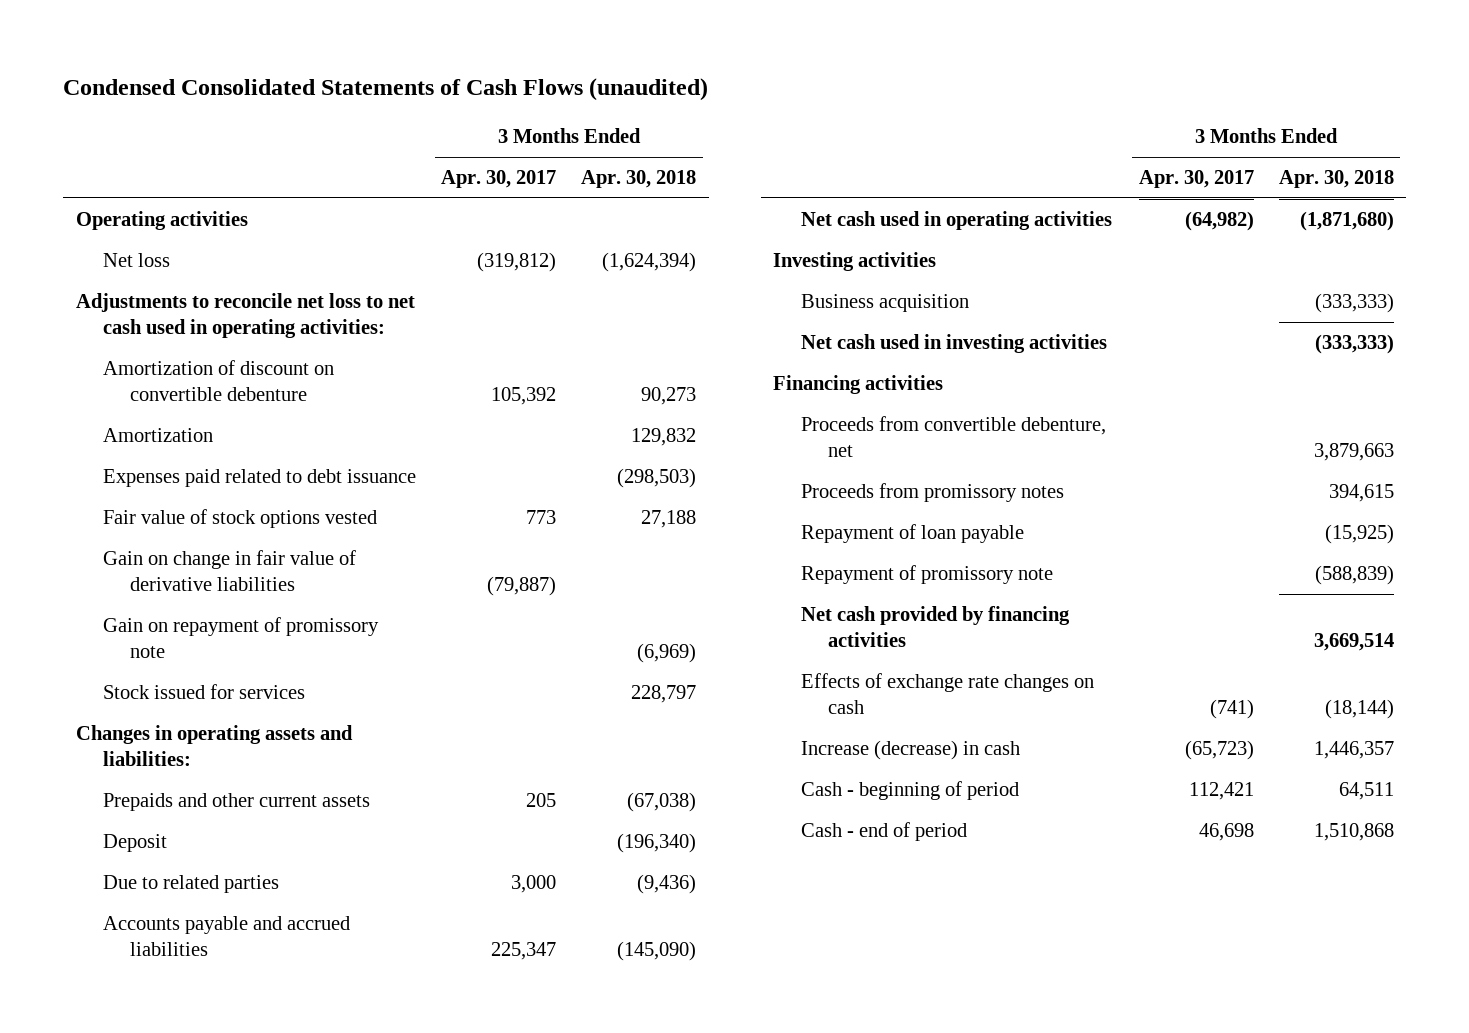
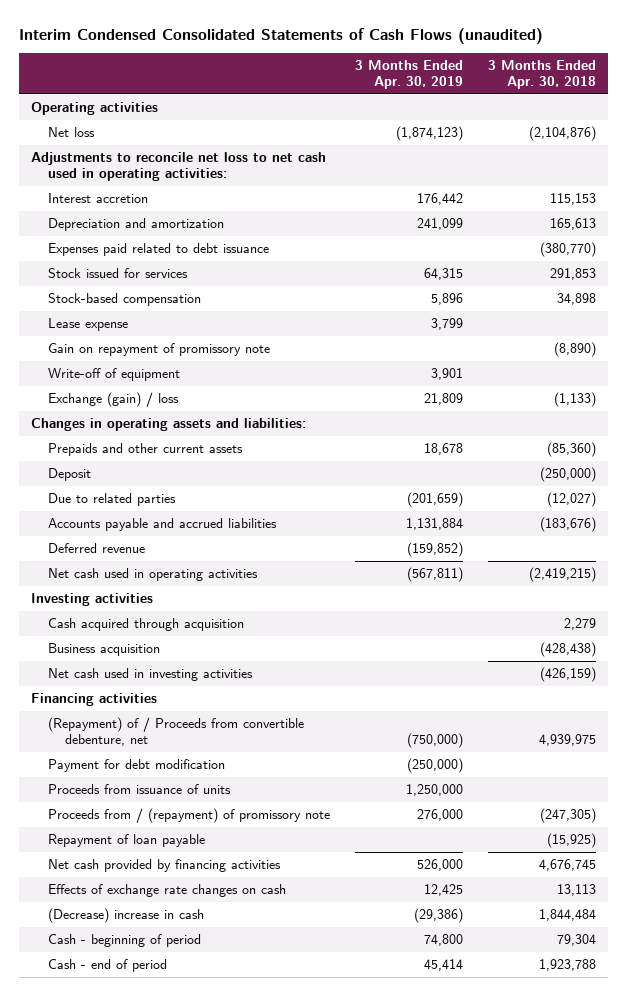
- Condensed Consolidated Statements of Cash Flows (unaudited)
+ Interim Condensed Consolidated Statements of Cash Flows (unaudited)
- | 3 Months Ended Apr. 30, 2017 | 3 Months Ended Apr. 30, 2018
+ | 3 Months Ended Apr. 30, 2019 | 3 Months Ended Apr. 30, 2018
- Net loss | (319,812) | (1,624,394)
+ Net loss | (1,874,123) | (2,104,876)
- Amortization of discount on convertible debenture | 105,392 | 90,273
- Amortization | | 129,832
- Expenses paid related to debt issuance | | (298,503)
- Fair value of stock options vested | 773 | 27,188
- Gain on change in fair value of derivative liabilities | (79,887) |
- Gain on repayment of promissory note | | (6,969)
- Stock issued for services | | 228,797
+ Interest accretion | 176,442 | 115,153
+ Depreciation and amortization | 241,099 | 165,613
+ Expenses paid related to debt issuance | | (380,770)
+ Stock issued for services | 64,315 | 291,853
+ Stock-based compensation | 5,896 | 34,898
+ Lease expense | 3,799 |
+ Gain on repayment of promissory note | | (8,890)
+ Write-off of equipment | 3,901 |
+ Exchange (gain) / loss | 21,809 | (1,133)
- Prepaids and other current assets | 205 | (67,038)
- Deposit | | (196,340)
- Due to related parties | 3,000 | (9,436)
- Accounts payable and accrued liabilities | 225,347 | (145,090)
- Net cash used in operating activities | (64,982) | (1,871,680)
+ Prepaids and other current assets | 18,678 | (85,360)
+ Deposit | | (250,000)
+ Due to related parties | (201,659) | (12,027)
+ Accounts payable and accrued liabilities | 1,131,884 | (183,676)
+ Deferred revenue | (159,852) |
+ Net cash used in operating activities | (567,811) | (2,419,215)
- Business acquisition | | (333,333)
- Net cash used in investing activities | | (333,333)
+ Cash acquired through acquisition | | 2,279
+ Business acquisition | | (428,438)
+ Net cash used in investing activities | | (426,159)
- Proceeds from convertible debenture, net | | 3,879,663
- Proceeds from promissory notes | | 394,615
+ (Repayment) of / Proceeds from convertible debenture, net | (750,000) | 4,939,975
+ Payment for debt modification | (250,000) |
+ Proceeds from issuance of units | 1,250,000 |
+ Proceeds from / (repayment) of promissory note | 276,000 | (247,305)
- Repayment of promissory note | | (588,839)
- Net cash provided by financing activities | | 3,669,514
- Effects of exchange rate changes on cash | (741) | (18,144)
- Increase (decrease) in cash | (65,723) | 1,446,357
- Cash - beginning of period | 112,421 | 64,511
- Cash - end of period | 46,698 | 1,510,868
+ Net cash provided by financing activities | 526,000 | 4,676,745
+ Effects of exchange rate changes on cash | 12,425 | 13,113
+ (Decrease) increase in cash | (29,386) | 1,844,484
+ Cash - beginning of period | 74,800 | 79,304
+ Cash - end of period | 45,414 | 1,923,788

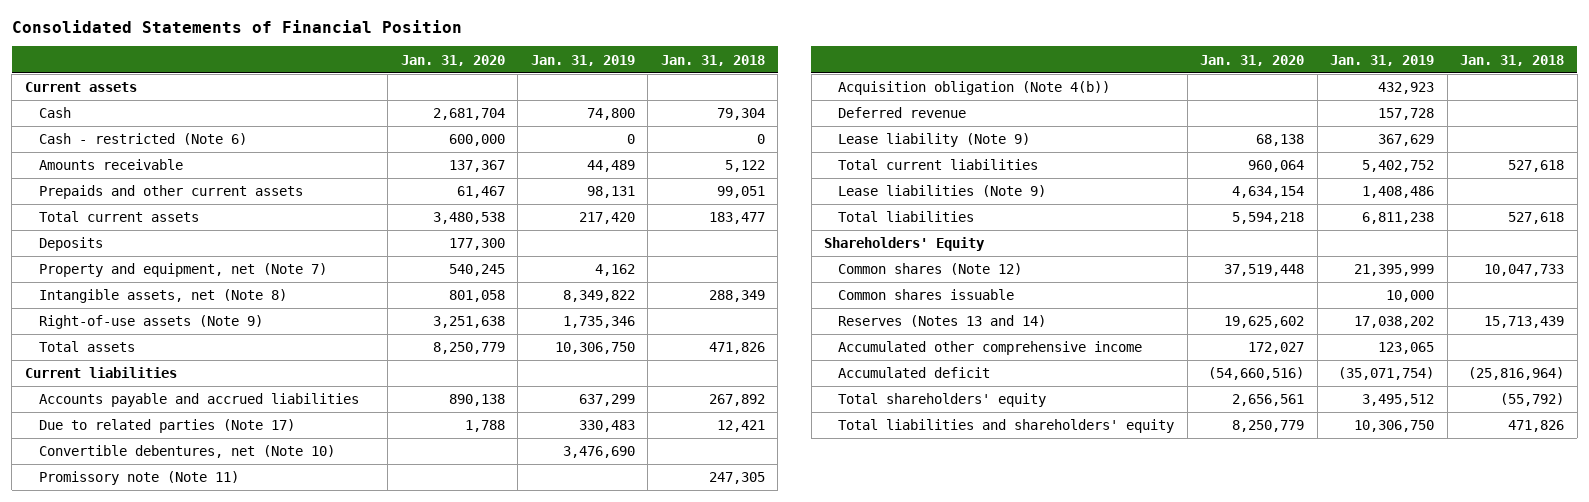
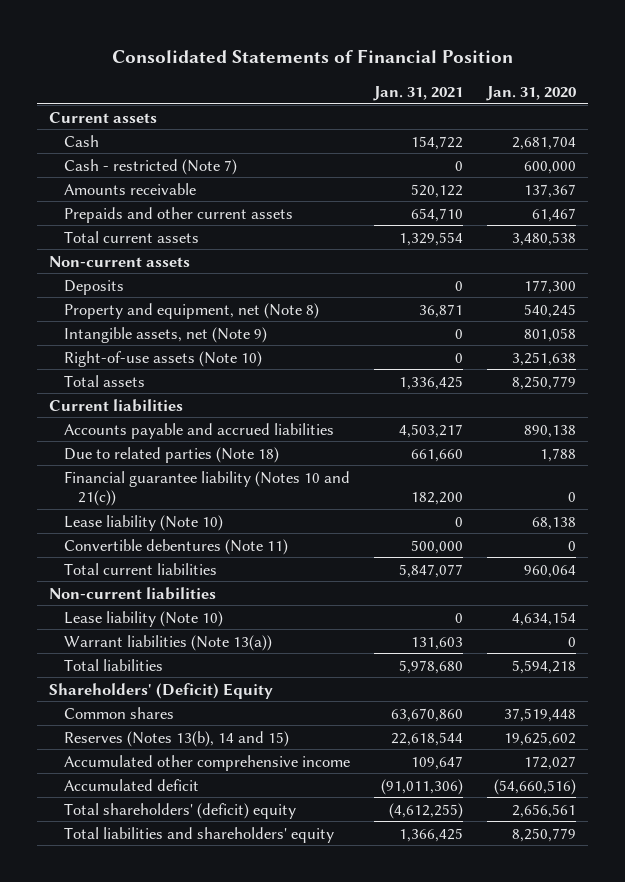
- | Jan. 31, 2020 | Jan. 31, 2019 | Jan. 31, 2018
+ | Jan. 31, 2021 | Jan. 31, 2020
- Cash - restricted (Note 6) | 600,000 | 0 | 0
+ Cash - restricted (Note 7) | 0 | 600,000
+ Non-current assets
- Property and equipment, net (Note 7) | 540,245 | 4,162 |
- Intangible assets, net (Note 8) | 801,058 | 8,349,822 | 288,349
- Right-of-use assets (Note 9) | 3,251,638 | 1,735,346 |
+ Property and equipment, net (Note 8) | 36,871 | 540,245
+ Intangible assets, net (Note 9) | 0 | 801,058
+ Right-of-use assets (Note 10) | 0 | 3,251,638
- Due to related parties (Note 17) | 1,788 | 330,483 | 12,421
- Convertible debentures, net (Note 10) | | 3,476,690 |
- Promissory note (Note 11) | | | 247,305
- Acquisition obligation (Note 4(b)) | | 432,923 |
- Deferred revenue | | 157,728 |
- Lease liability (Note 9) | 68,138 | 367,629 |
+ Due to related parties (Note 18) | 661,660 | 1,788
+ Financial guarantee liability (Notes 10 and 21(c)) | 182,200 | 0
+ Lease liability (Note 10) | 0 | 68,138
+ Convertible debentures (Note 11) | 500,000 | 0
- Lease liabilities (Note 9) | 4,634,154 | 1,408,486 |
+ Non-current liabilities
+ Lease liability (Note 10) | 0 | 4,634,154
+ Warrant liabilities (Note 13(a)) | 131,603 | 0
- Shareholders' Equity
- Common shares (Note 12) | 37,519,448 | 21,395,999 | 10,047,733
- Common shares issuable | | 10,000 |
- Reserves (Notes 13 and 14) | 19,625,602 | 17,038,202 | 15,713,439
+ Shareholders' (Deficit) Equity
+ Common shares | 63,670,860 | 37,519,448
+ Reserves (Notes 13(b), 14 and 15) | 22,618,544 | 19,625,602
- Total shareholders' equity | 2,656,561 | 3,495,512 | (55,792)
+ Total shareholders' (deficit) equity | (4,612,255) | 2,656,561

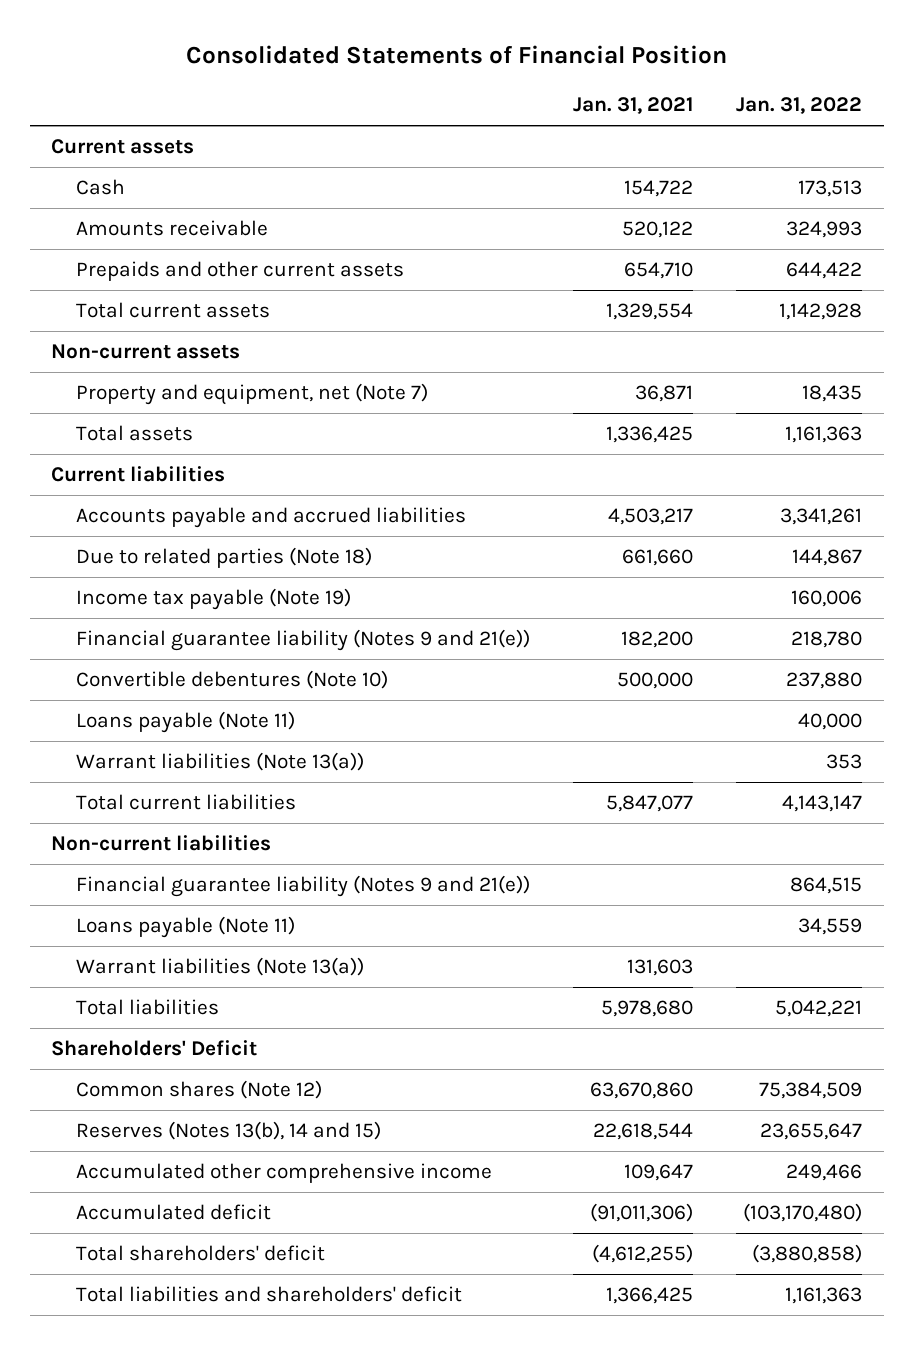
- | Jan. 31, 2021 | Jan. 31, 2020
+ | Jan. 31, 2021 | Jan. 31, 2022
- Cash - restricted (Note 7) | 0 | 600,000
- Deposits | 0 | 177,300
- Property and equipment, net (Note 8) | 36,871 | 540,245
- Intangible assets, net (Note 9) | 0 | 801,058
- Right-of-use assets (Note 10) | 0 | 3,251,638
+ Property and equipment, net (Note 7) | 36,871 | 18,435
- Financial guarantee liability (Notes 10 and 21(c)) | 182,200 | 0
- Lease liability (Note 10) | 0 | 68,138
- Convertible debentures (Note 11) | 500,000 | 0
+ Income tax payable (Note 19) | | 160,006
+ Financial guarantee liability (Notes 9 and 21(e)) | 182,200 | 218,780
+ Convertible debentures (Note 10) | 500,000 | 237,880
+ Loans payable (Note 11) | | 40,000
+ Warrant liabilities (Note 13(a)) | | 353
- Lease liability (Note 10) | 0 | 4,634,154
+ Financial guarantee liability (Notes 9 and 21(e)) | | 864,515
+ Loans payable (Note 11) | | 34,559
- Shareholders' (Deficit) Equity
- Common shares | 63,670,860 | 37,519,448
+ Shareholders' Deficit
+ Common shares (Note 12) | 63,670,860 | 75,384,509
- Total shareholders' (deficit) equity | (4,612,255) | 2,656,561
- Total liabilities and shareholders' equity | 1,366,425 | 8,250,779
+ Total shareholders' deficit | (4,612,255) | (3,880,858)
+ Total liabilities and shareholders' deficit | 1,366,425 | 1,161,363

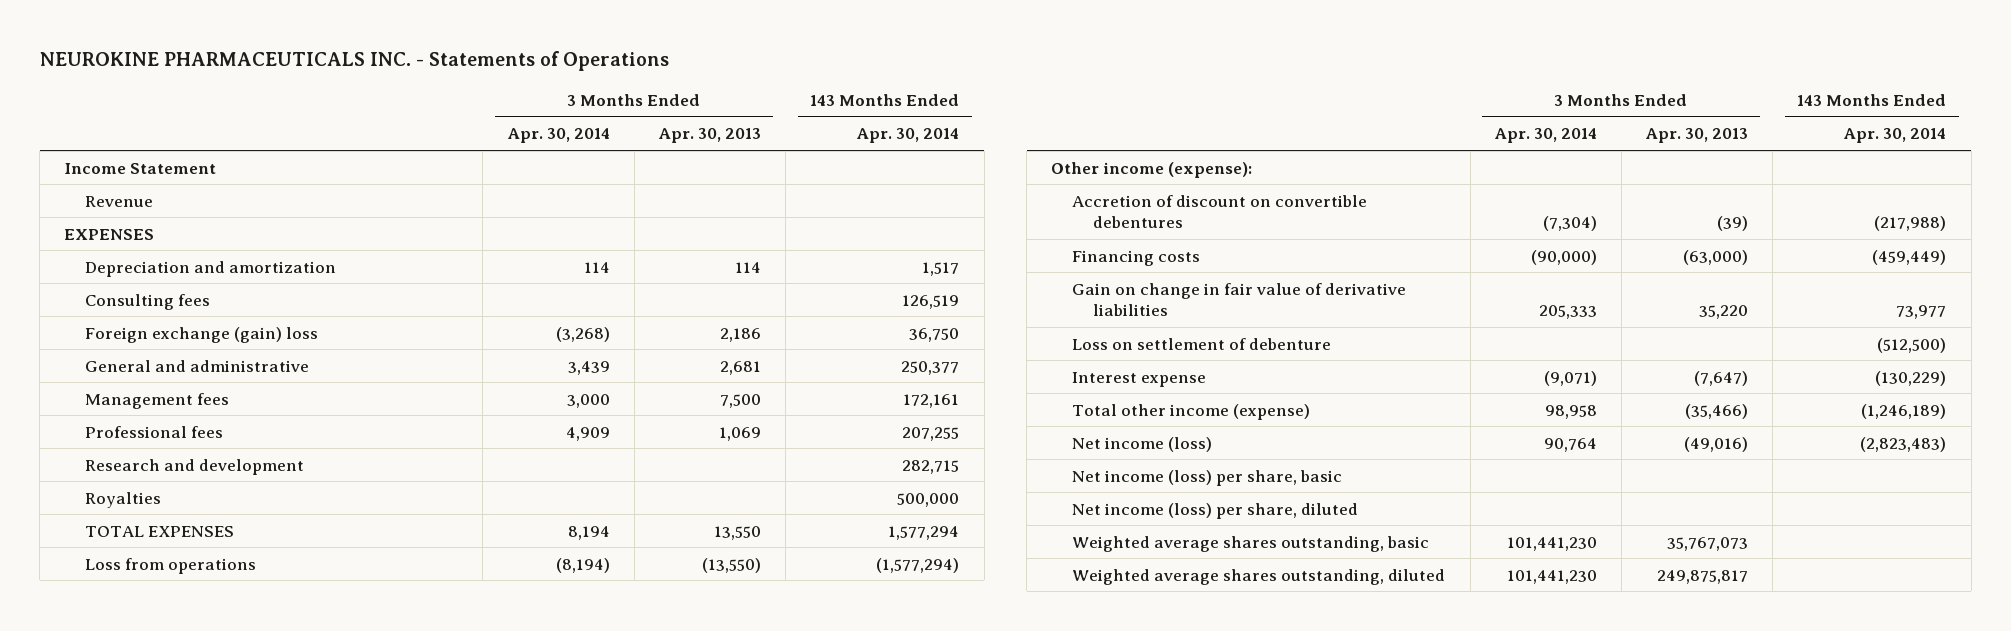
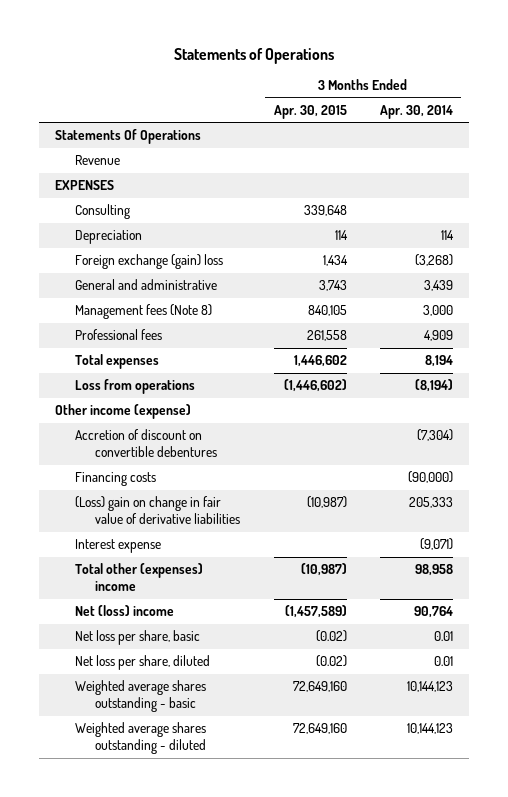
- NEUROKINE PHARMACEUTICALS INC. - Statements of Operations
+ Statements of Operations
- | 3 Months Ended Apr. 30, 2014 | 3 Months Ended Apr. 30, 2013 | 143 Months Ended Apr. 30, 2014
+ | 3 Months Ended Apr. 30, 2015 | 3 Months Ended Apr. 30, 2014
- Income Statement
+ Statements Of Operations
- Depreciation and amortization | 114 | 114 | 1,517
- Consulting fees | | | 126,519
+ Consulting | 339,648 |
+ Depreciation | 114 | 114
- Management fees | 3,000 | 7,500 | 172,161
+ Management fees (Note 8) | 840,105 | 3,000
- Research and development | | | 282,715
- Royalties | | | 500,000
- TOTAL EXPENSES | 8,194 | 13,550 | 1,577,294
+ Total expenses | 1,446,602 | 8,194
- Other income (expense):
+ Other income (expense)
- Gain on change in fair value of derivative liabilities | 205,333 | 35,220 | 73,977
- Loss on settlement of debenture | | | (512,500)
+ (Loss) gain on change in fair value of derivative liabilities | (10,987) | 205,333
- Total other income (expense) | 98,958 | (35,466) | (1,246,189)
- Net income (loss) | 90,764 | (49,016) | (2,823,483)
- Net income (loss) per share, basic
- Net income (loss) per share, diluted
- Weighted average shares outstanding, basic | 101,441,230 | 35,767,073 |
- Weighted average shares outstanding, diluted | 101,441,230 | 249,875,817 |
+ Total other (expenses) income | (10,987) | 98,958
+ Net (loss) income | (1,457,589) | 90,764
+ Net loss per share, basic | (0.02) | 0.01
+ Net loss per share, diluted | (0.02) | 0.01
+ Weighted average shares outstanding - basic | 72,649,160 | 10,144,123
+ Weighted average shares outstanding - diluted | 72,649,160 | 10,144,123

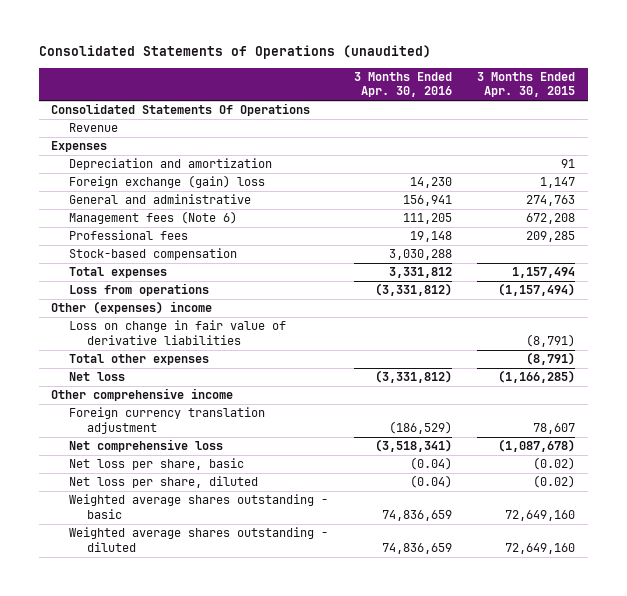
- Statements of Operations
+ Consolidated Statements of Operations (unaudited)
- | 3 Months Ended Apr. 30, 2015 | 3 Months Ended Apr. 30, 2014
+ | 3 Months Ended Apr. 30, 2016 | 3 Months Ended Apr. 30, 2015
- Statements Of Operations
+ Consolidated Statements Of Operations
- EXPENSES
- Consulting | 339,648 |
- Depreciation | 114 | 114
- Foreign exchange (gain) loss | 1,434 | (3,268)
- General and administrative | 3,743 | 3,439
- Management fees (Note 8) | 840,105 | 3,000
- Professional fees | 261,558 | 4,909
- Total expenses | 1,446,602 | 8,194
- Loss from operations | (1,446,602) | (8,194)
- Other income (expense)
- Accretion of discount on convertible debentures | | (7,304)
- Financing costs | | (90,000)
- (Loss) gain on change in fair value of derivative liabilities | (10,987) | 205,333
- Interest expense | | (9,071)
- Total other (expenses) income | (10,987) | 98,958
- Net (loss) income | (1,457,589) | 90,764
+ Expenses
+ Depreciation and amortization | | 91
+ Foreign exchange (gain) loss | 14,230 | 1,147
+ General and administrative | 156,941 | 274,763
+ Management fees (Note 6) | 111,205 | 672,208
+ Professional fees | 19,148 | 209,285
+ Stock-based compensation | 3,030,288 |
+ Total expenses | 3,331,812 | 1,157,494
+ Loss from operations | (3,331,812) | (1,157,494)
+ Other (expenses) income
+ Loss on change in fair value of derivative liabilities | | (8,791)
+ Total other expenses | | (8,791)
+ Net loss | (3,331,812) | (1,166,285)
+ Other comprehensive income
+ Foreign currency translation adjustment | (186,529) | 78,607
+ Net comprehensive loss | (3,518,341) | (1,087,678)

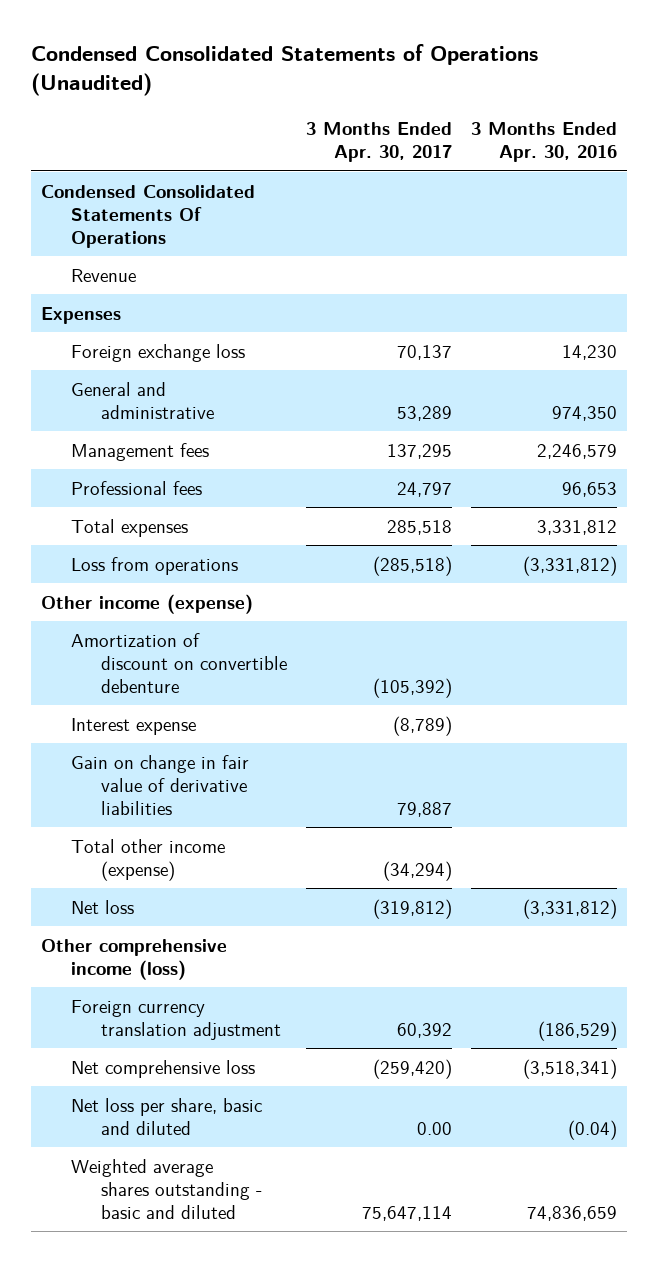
- Consolidated Statements of Operations (unaudited)
+ Condensed Consolidated Statements of Operations (Unaudited)
- | 3 Months Ended Apr. 30, 2016 | 3 Months Ended Apr. 30, 2015
+ | 3 Months Ended Apr. 30, 2017 | 3 Months Ended Apr. 30, 2016
- Consolidated Statements Of Operations
+ Condensed Consolidated Statements Of Operations
- Depreciation and amortization | | 91
- Foreign exchange (gain) loss | 14,230 | 1,147
- General and administrative | 156,941 | 274,763
- Management fees (Note 6) | 111,205 | 672,208
- Professional fees | 19,148 | 209,285
- Stock-based compensation | 3,030,288 |
+ Foreign exchange loss | 70,137 | 14,230
+ General and administrative | 53,289 | 974,350
+ Management fees | 137,295 | 2,246,579
+ Professional fees | 24,797 | 96,653
- Other (expenses) income
- Loss on change in fair value of derivative liabilities | | (8,791)
- Total other expenses | | (8,791)
+ Other income (expense)
+ Amortization of discount on convertible debenture | (105,392) |
+ Interest expense | (8,789) |
+ Gain on change in fair value of derivative liabilities | 79,887 |
+ Total other income (expense) | (34,294) |
- Other comprehensive income
+ Other comprehensive income (loss)
- Net loss per share, basic | (0.04) | (0.02)
- Net loss per share, diluted | (0.04) | (0.02)
- Weighted average shares outstanding - basic | 74,836,659 | 72,649,160
- Weighted average shares outstanding - diluted | 74,836,659 | 72,649,160
+ Net loss per share, basic and diluted | 0.00 | (0.04)
+ Weighted average shares outstanding - basic and diluted | 75,647,114 | 74,836,659

